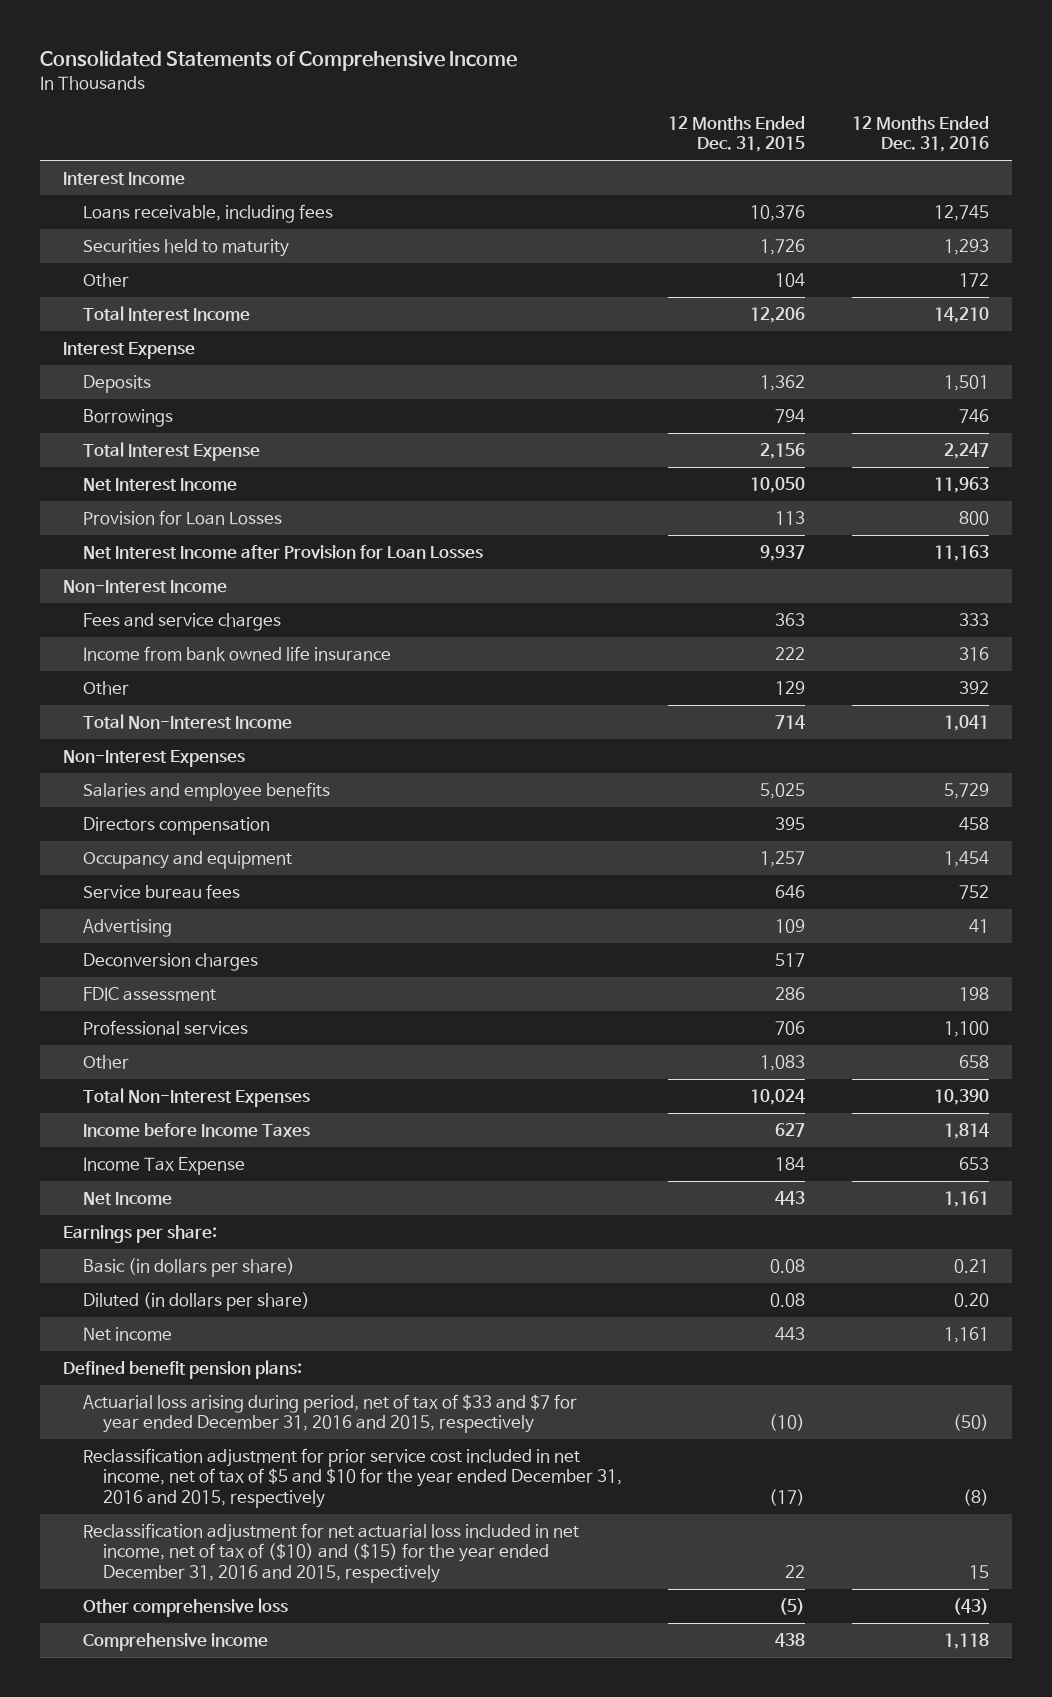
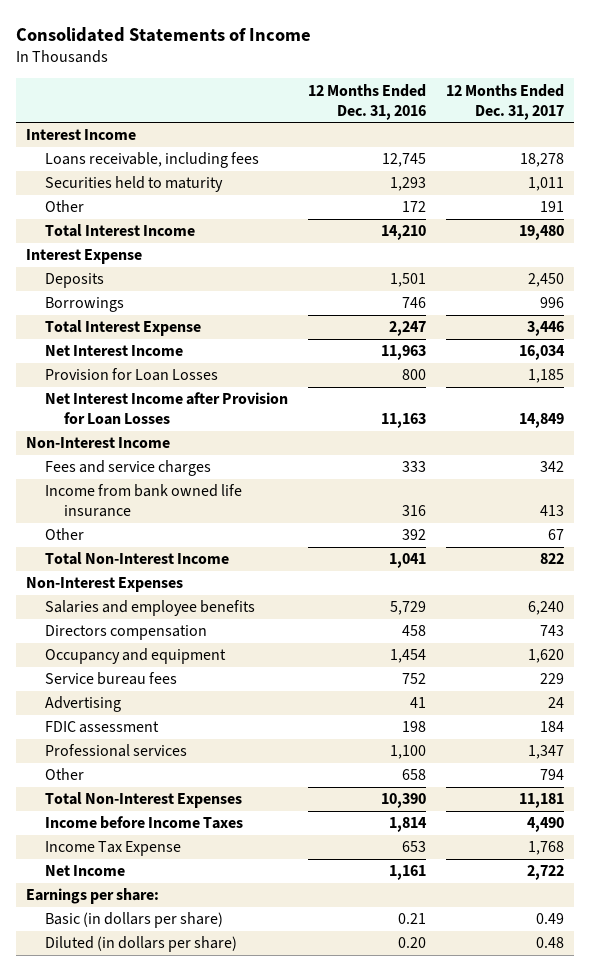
- Consolidated Statements of Comprehensive Income
+ Consolidated Statements of Income
- | 12 Months Ended Dec. 31, 2015 | 12 Months Ended Dec. 31, 2016
+ | 12 Months Ended Dec. 31, 2016 | 12 Months Ended Dec. 31, 2017
- Deconversion charges | 517 |
- Net income | 443 | 1,161
- Defined benefit pension plans:
- Actuarial loss arising during period, net of tax of $33 and $7 for year ended December 31, 2016 and 2015, respectively | (10) | (50)
- Reclassification adjustment for prior service cost included in net income, net of tax of $5 and $10 for the year ended December 31, 2016 and 2015, respectively | (17) | (8)
- Reclassification adjustment for net actuarial loss included in net income, net of tax of ($10) and ($15) for the year ended December 31, 2016 and 2015, respectively | 22 | 15
- Other comprehensive loss | (5) | (43)
- Comprehensive income | 438 | 1,118

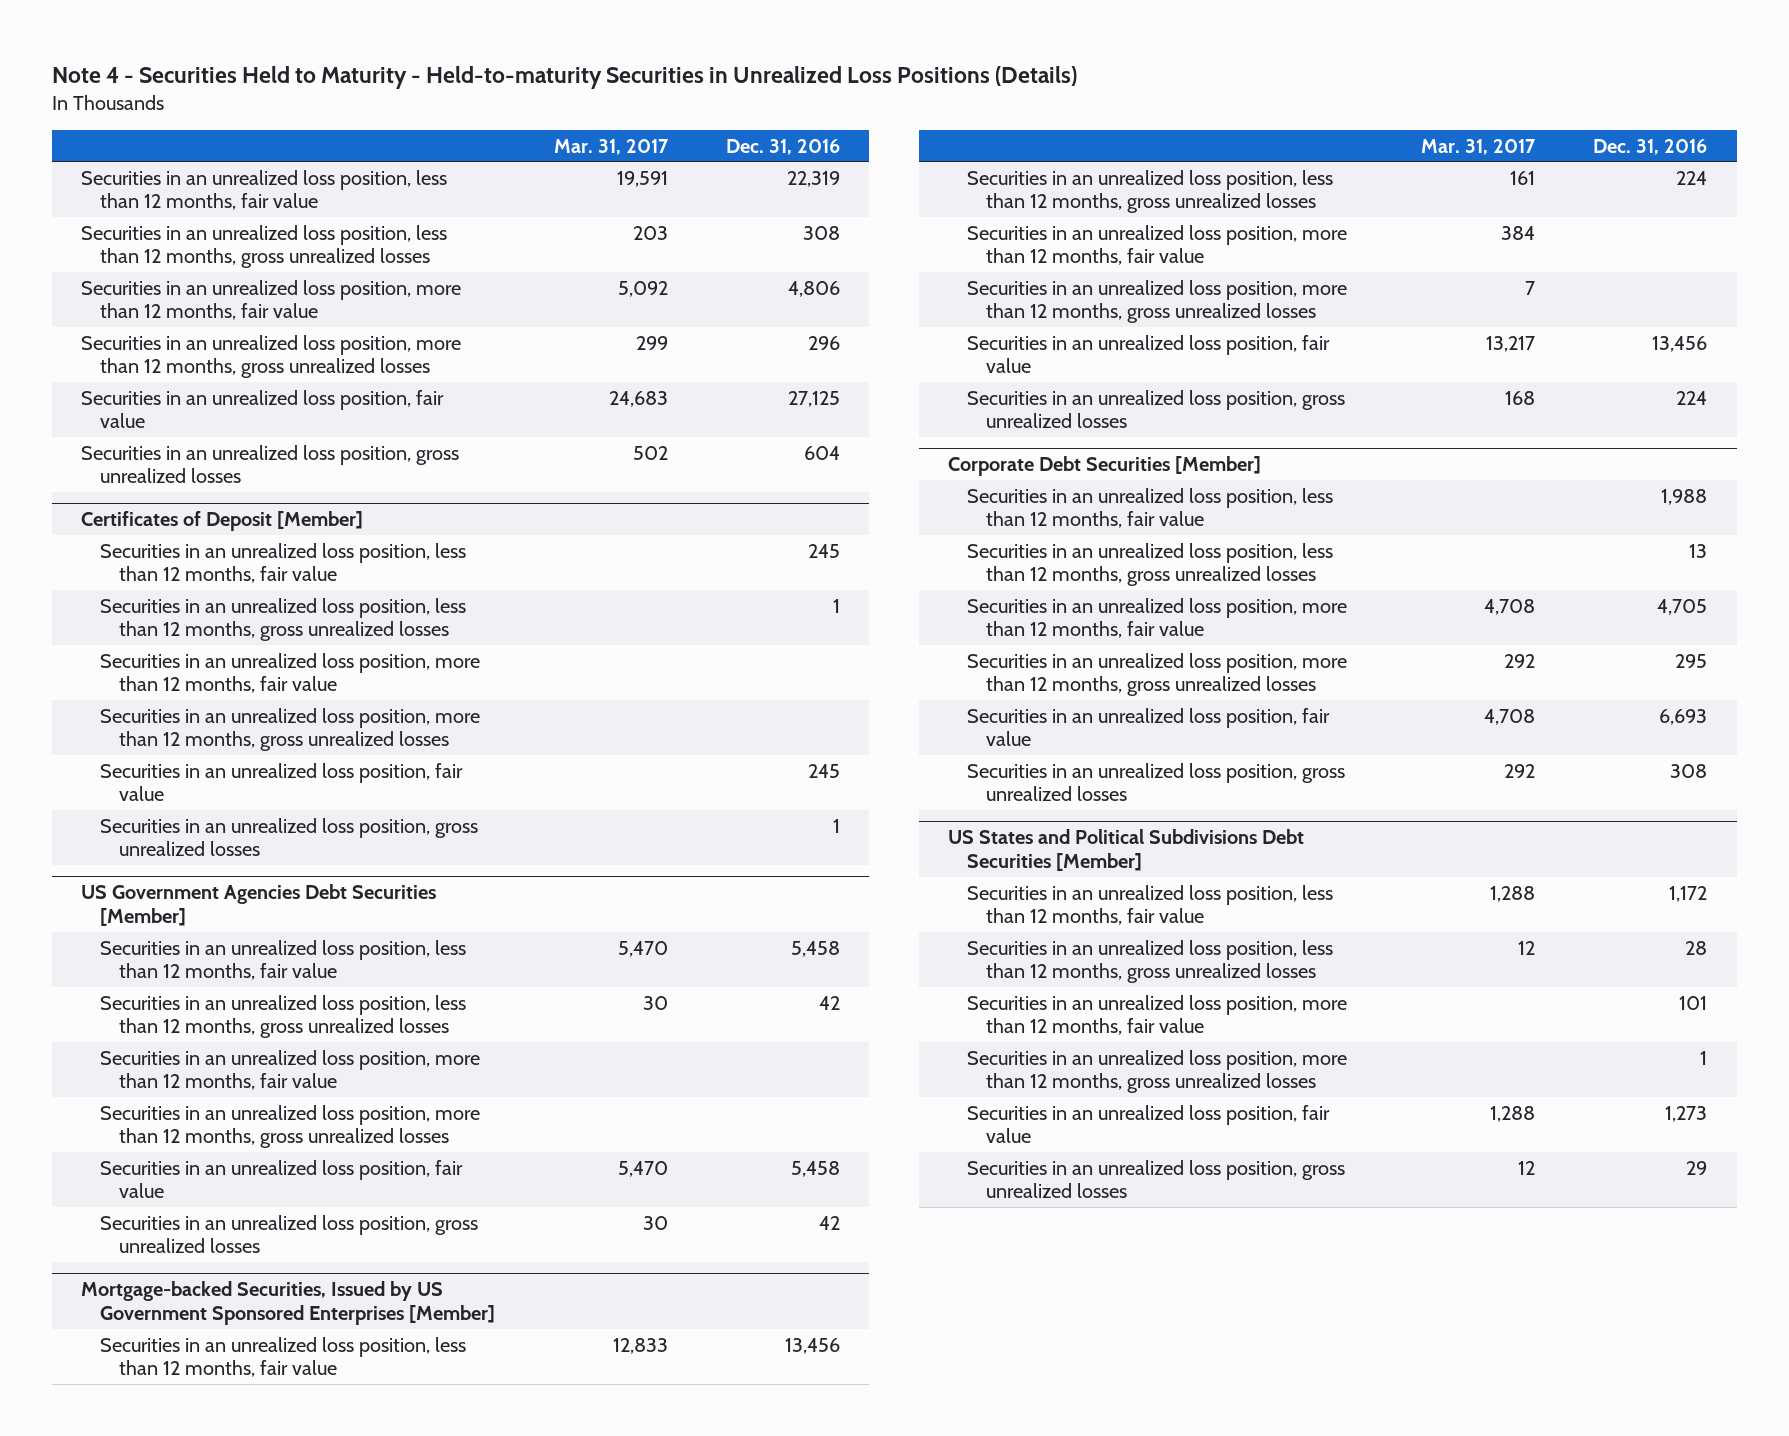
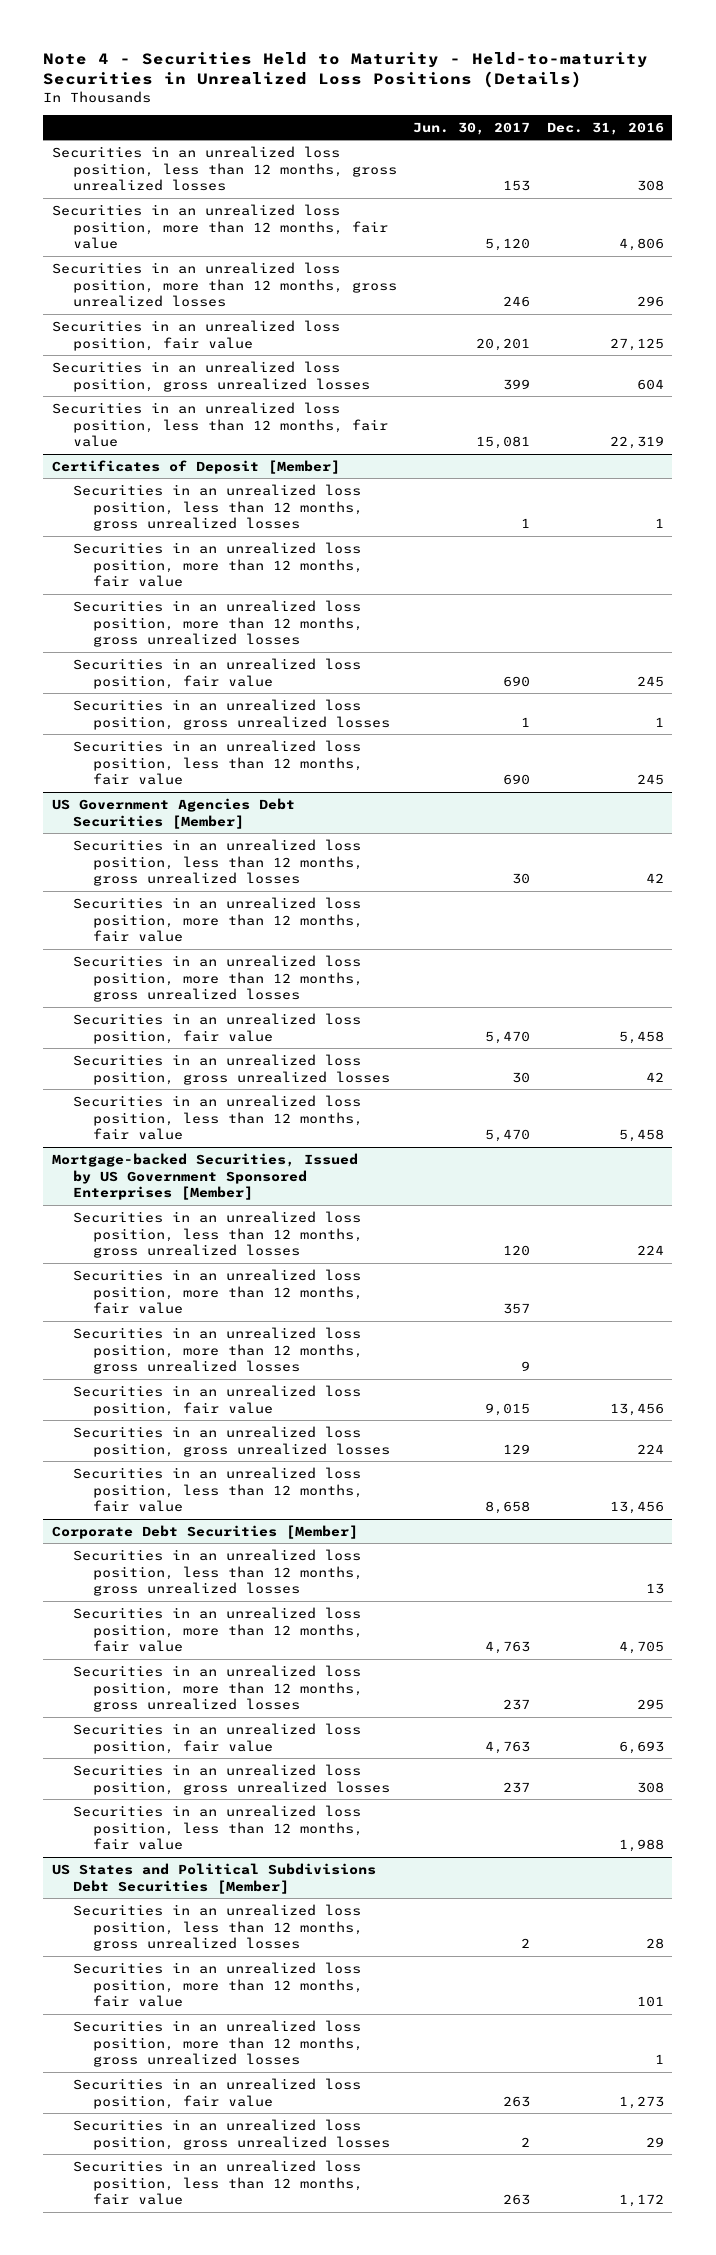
- | Mar. 31, 2017 | Dec. 31, 2016
+ | Jun. 30, 2017 | Dec. 31, 2016
moved down: Securities in an unrealized loss position, less than 12 months, fair value | 15,081 | 22,319
@ Certificates of Deposit [Member]
moved down: Securities in an unrealized loss position, less than 12 months, fair value | 690 | 245
@ US Government Agencies Debt Securities [Member]
moved down: Securities in an unrealized loss position, less than 12 months, fair value | 5,470 | 5,458
@ Mortgage-backed Securities, Issued by US Government Sponsored Enterprises [Member]
moved down: Securities in an unrealized loss position, less than 12 months, fair value | 8,658 | 13,456
@ Corporate Debt Securities [Member]
moved down: Securities in an unrealized loss position, less than 12 months, fair value | | 1,988
@ US States and Political Subdivisions Debt Securities [Member]
moved down: Securities in an unrealized loss position, less than 12 months, fair value | 263 | 1,172

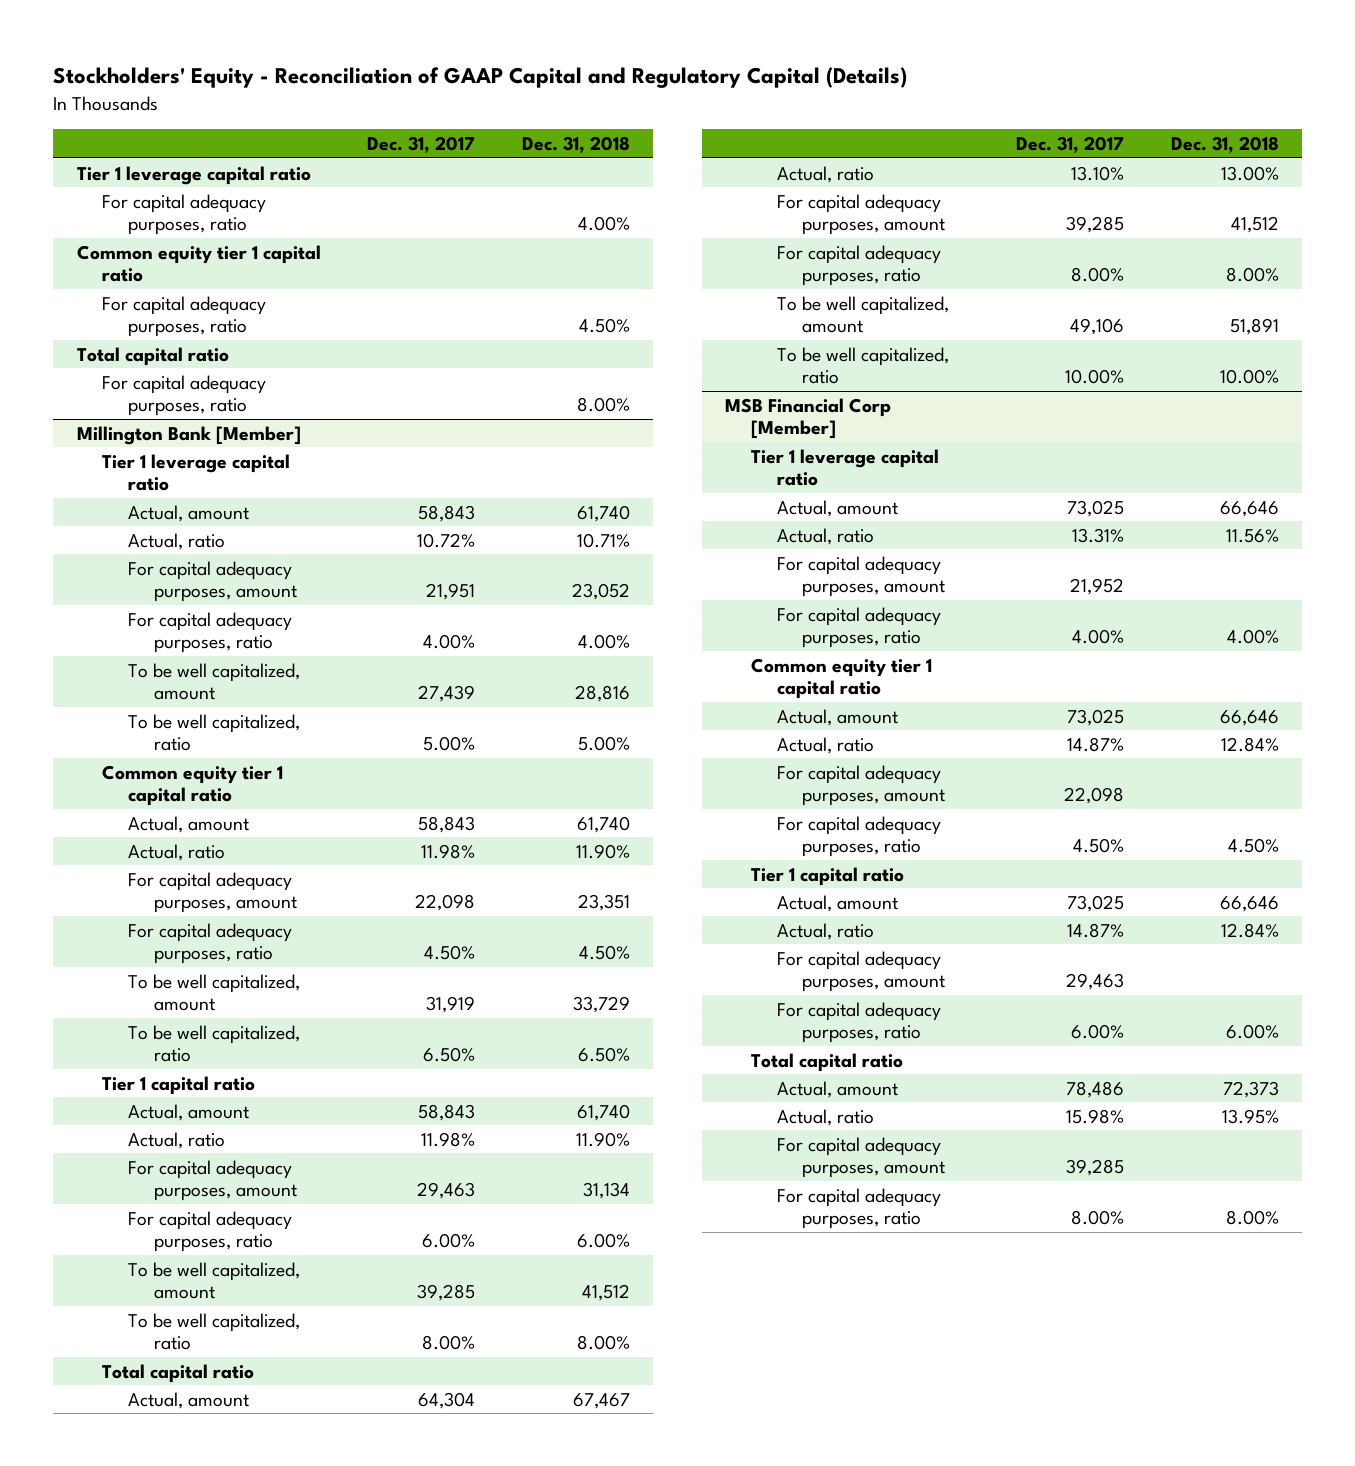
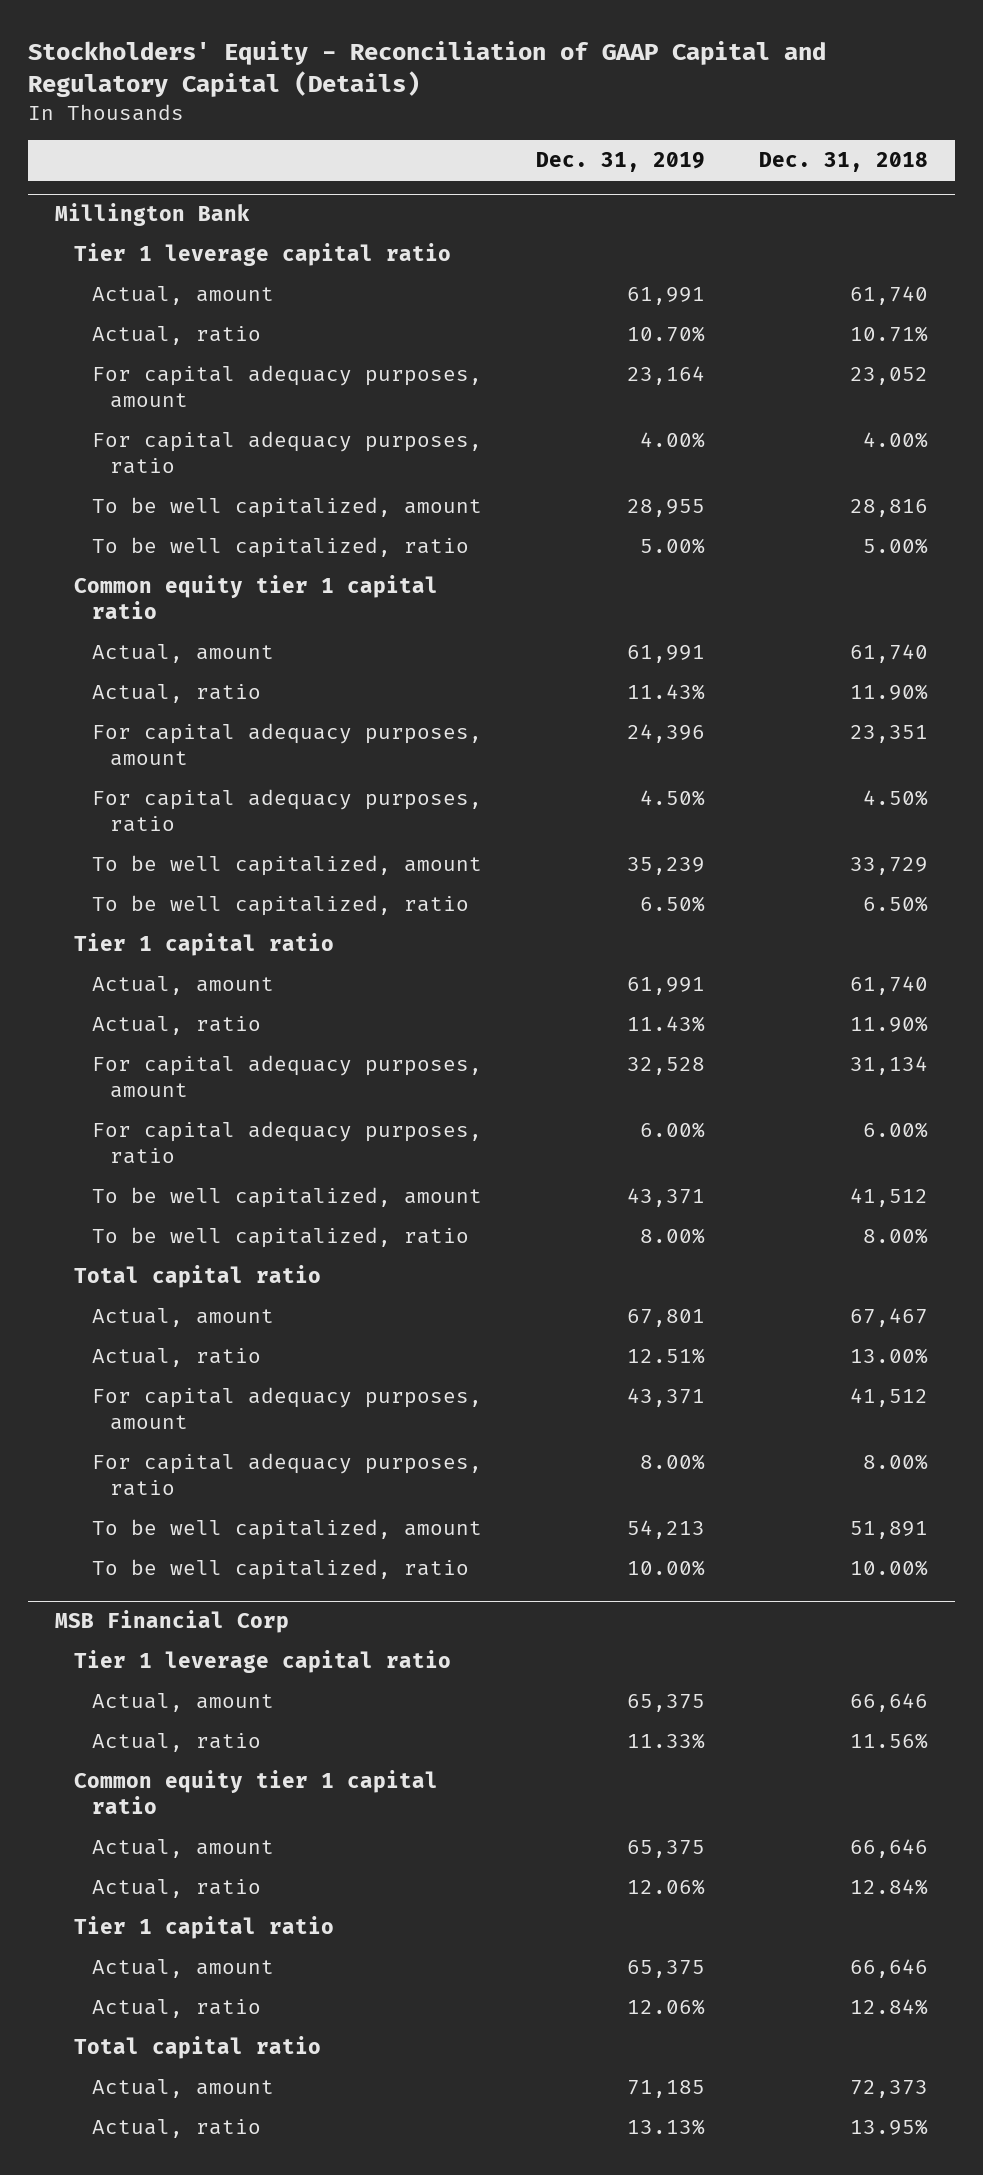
- | Dec. 31, 2017 | Dec. 31, 2018
+ | Dec. 31, 2019 | Dec. 31, 2018
- Tier 1 leverage capital ratio
- For capital adequacy purposes, ratio | | 4.00%
- Common equity tier 1 capital ratio
- For capital adequacy purposes, ratio | | 4.50%
- Total capital ratio
- For capital adequacy purposes, ratio | | 8.00%
- Millington Bank [Member]
+ Millington Bank
- MSB Financial Corp [Member]
+ MSB Financial Corp
- For capital adequacy purposes, amount | 21,952 |
- For capital adequacy purposes, ratio | 4.00% | 4.00%
- For capital adequacy purposes, amount | 22,098 |
- For capital adequacy purposes, ratio | 4.50% | 4.50%
- For capital adequacy purposes, amount | 29,463 |
- For capital adequacy purposes, ratio | 6.00% | 6.00%
- For capital adequacy purposes, amount | 39,285 |
- For capital adequacy purposes, ratio | 8.00% | 8.00%

